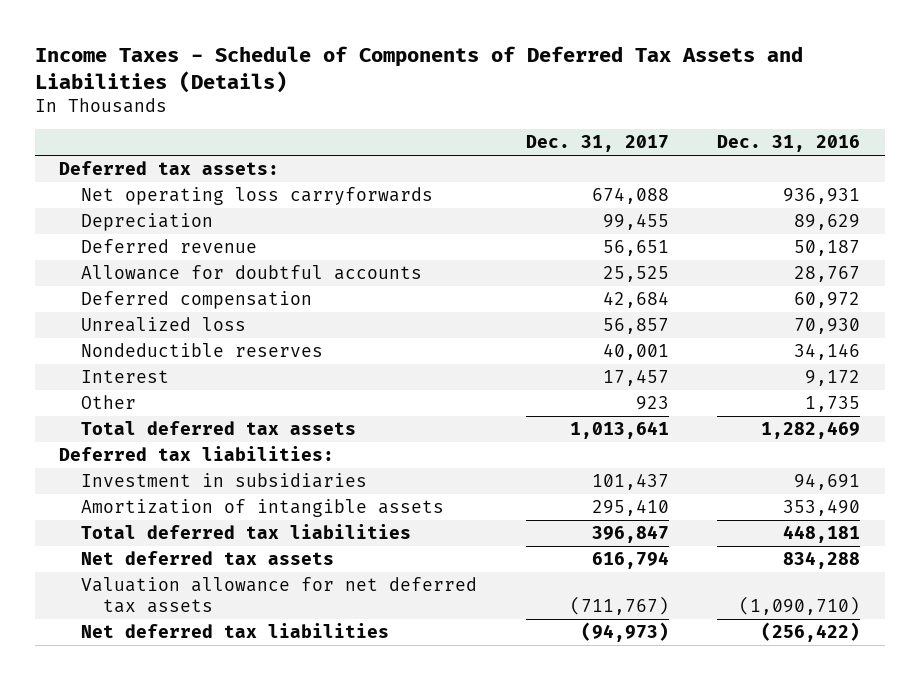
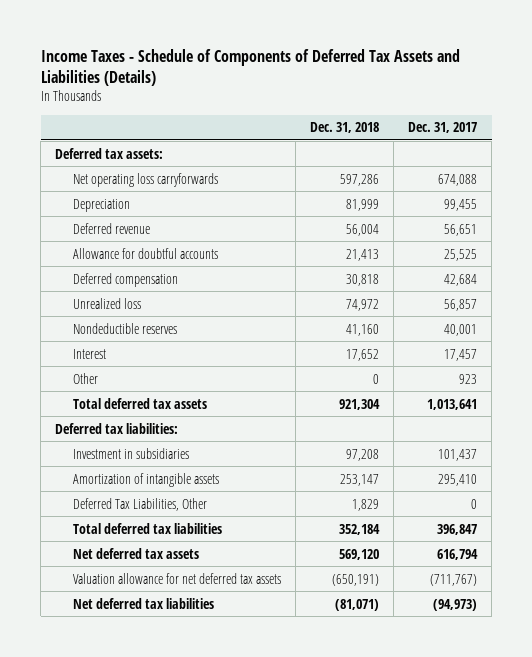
- | Dec. 31, 2017 | Dec. 31, 2016
+ | Dec. 31, 2018 | Dec. 31, 2017
+ Deferred Tax Liabilities, Other | 1,829 | 0

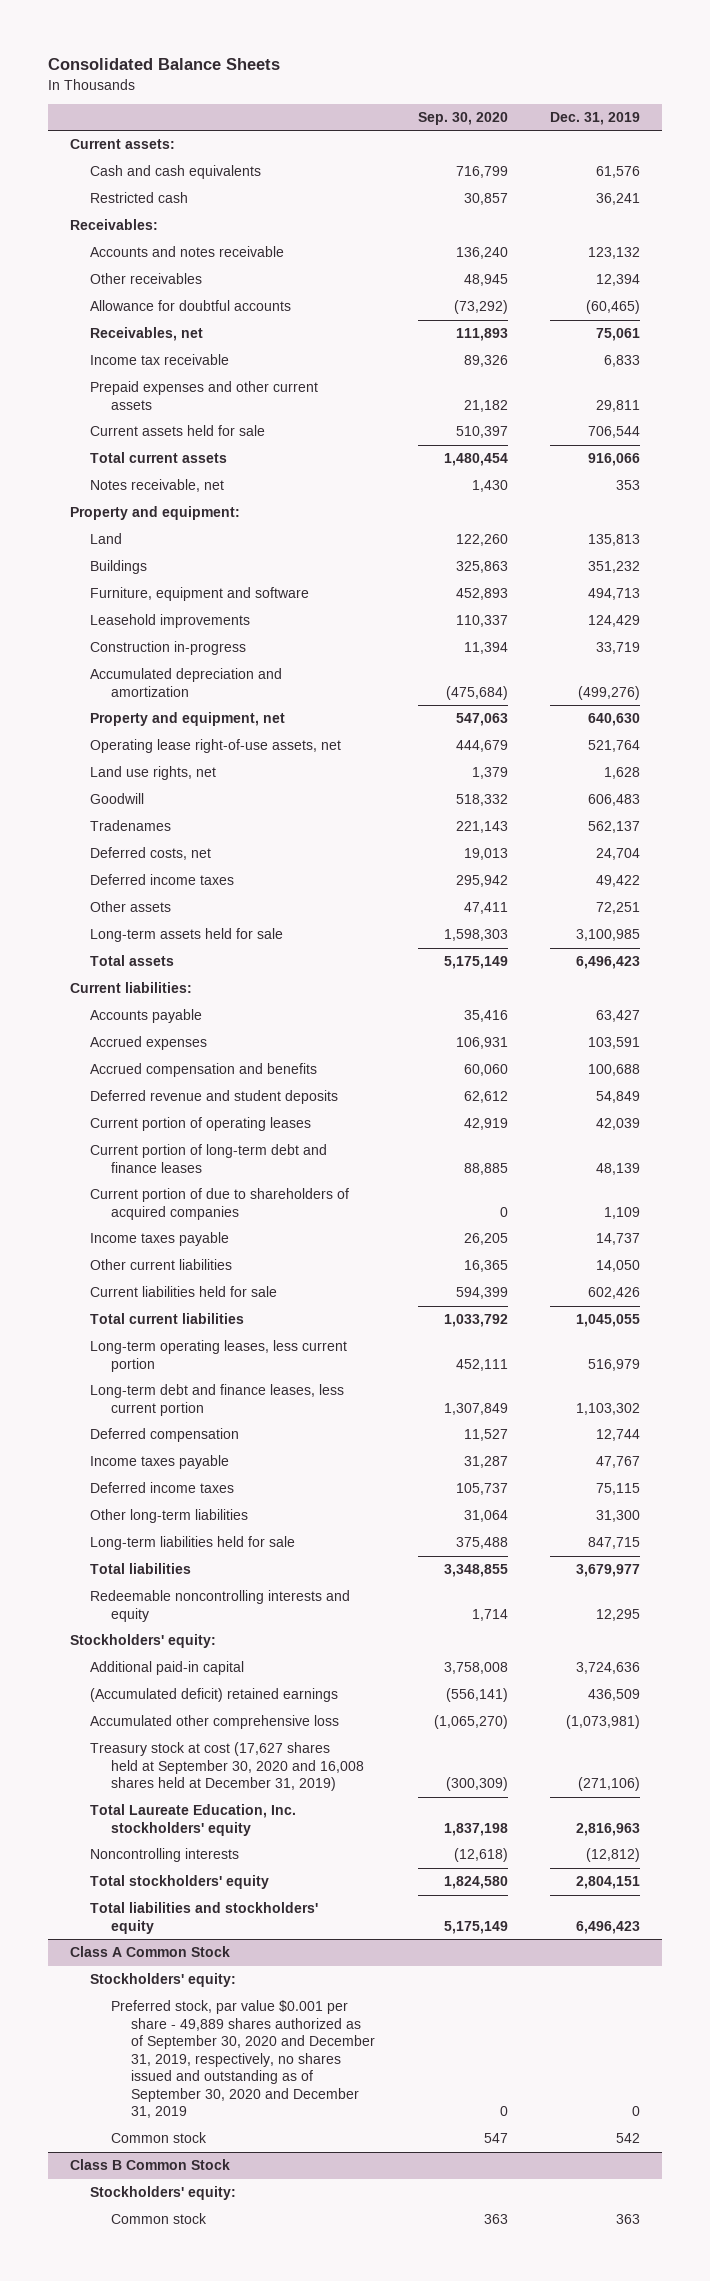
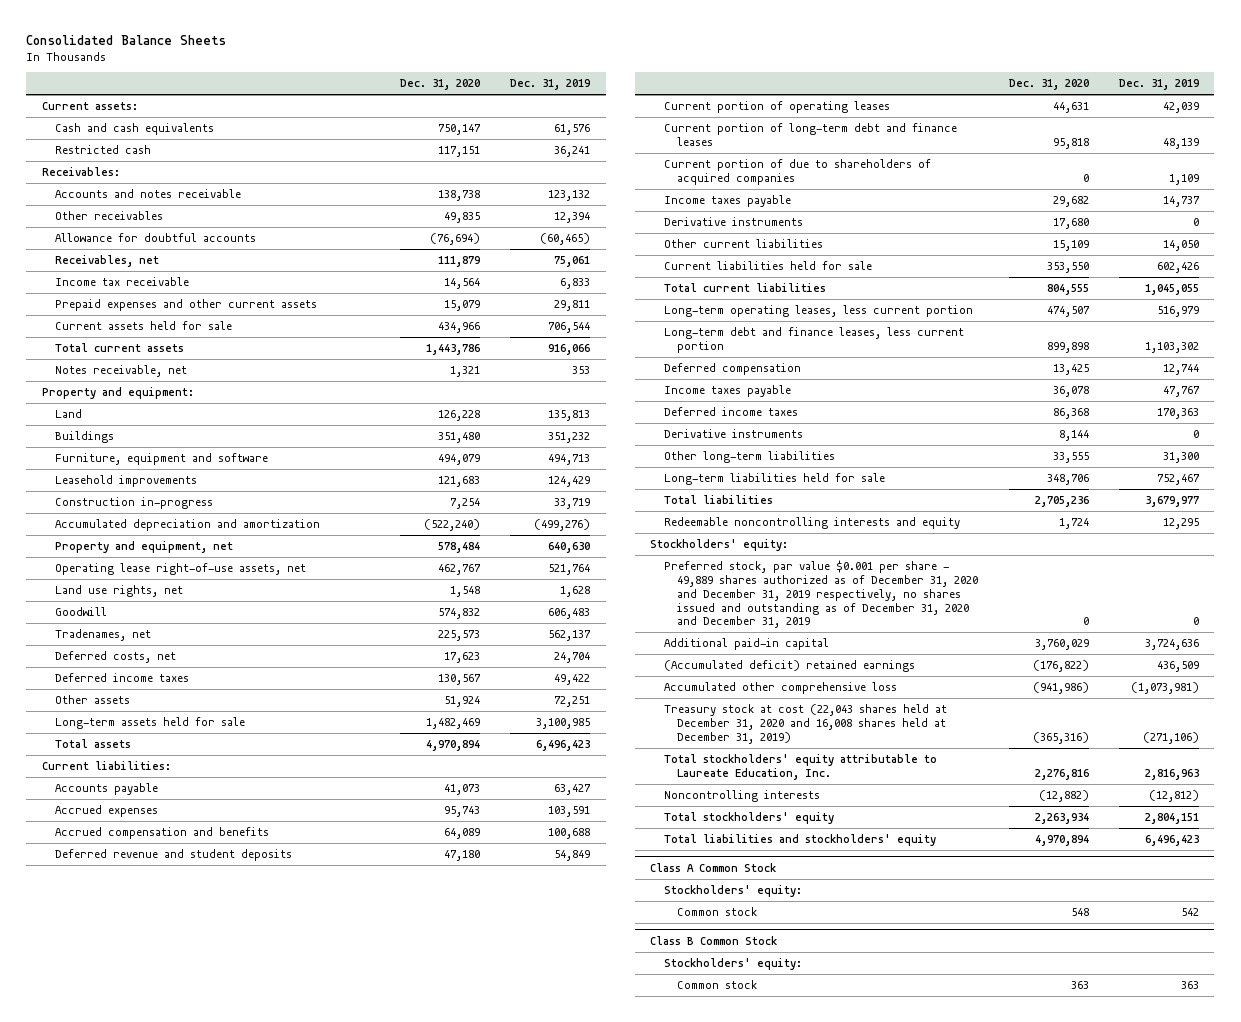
- | Sep. 30, 2020 | Dec. 31, 2019
+ | Dec. 31, 2020 | Dec. 31, 2019
- Tradenames | 221,143 | 562,137
+ Tradenames, net | 225,573 | 562,137
+ Derivative instruments | 17,680 | 0
- Deferred income taxes | 105,737 | 75,115
+ Deferred income taxes | 86,368 | 170,363
+ Derivative instruments | 8,144 | 0
- Long-term liabilities held for sale | 375,488 | 847,715
+ Long-term liabilities held for sale | 348,706 | 752,467
+ Preferred stock, par value $0.001 per share - 49,889 shares authorized as of December 31, 2020 and December 31, 2019 respectively, no shares issued and outstanding as of December 31, 2020 and December 31, 2019 | 0 | 0
- Treasury stock at cost (17,627 shares held at September 30, 2020 and 16,008 shares held at December 31, 2019) | (300,309) | (271,106)
- Total Laureate Education, Inc. stockholders' equity | 1,837,198 | 2,816,963
+ Treasury stock at cost (22,043 shares held at December 31, 2020 and 16,008 shares held at December 31, 2019) | (365,316) | (271,106)
+ Total stockholders' equity attributable to Laureate Education, Inc. | 2,276,816 | 2,816,963
@ Class A Common Stock
- Preferred stock, par value $0.001 per share - 49,889 shares authorized as of September 30, 2020 and December 31, 2019, respectively, no shares issued and outstanding as of September 30, 2020 and December 31, 2019 | 0 | 0

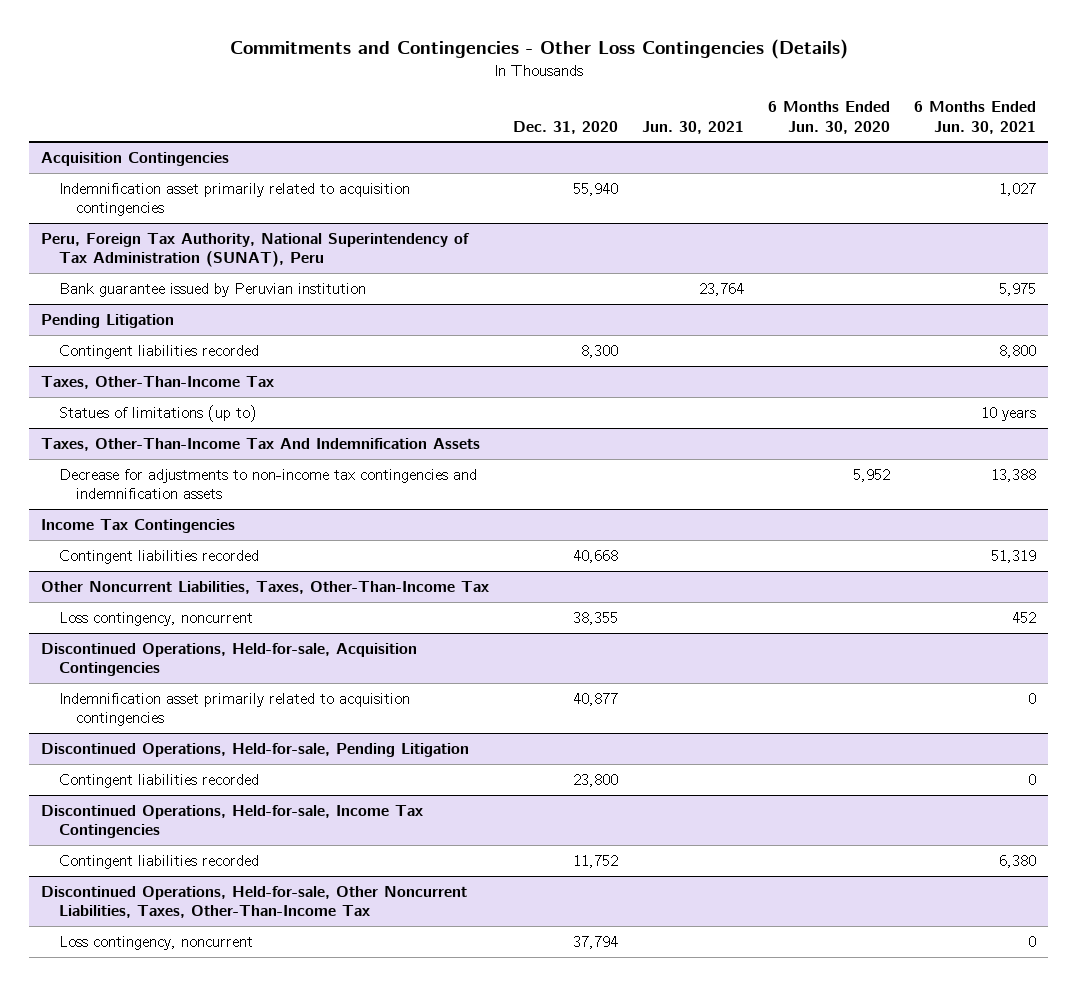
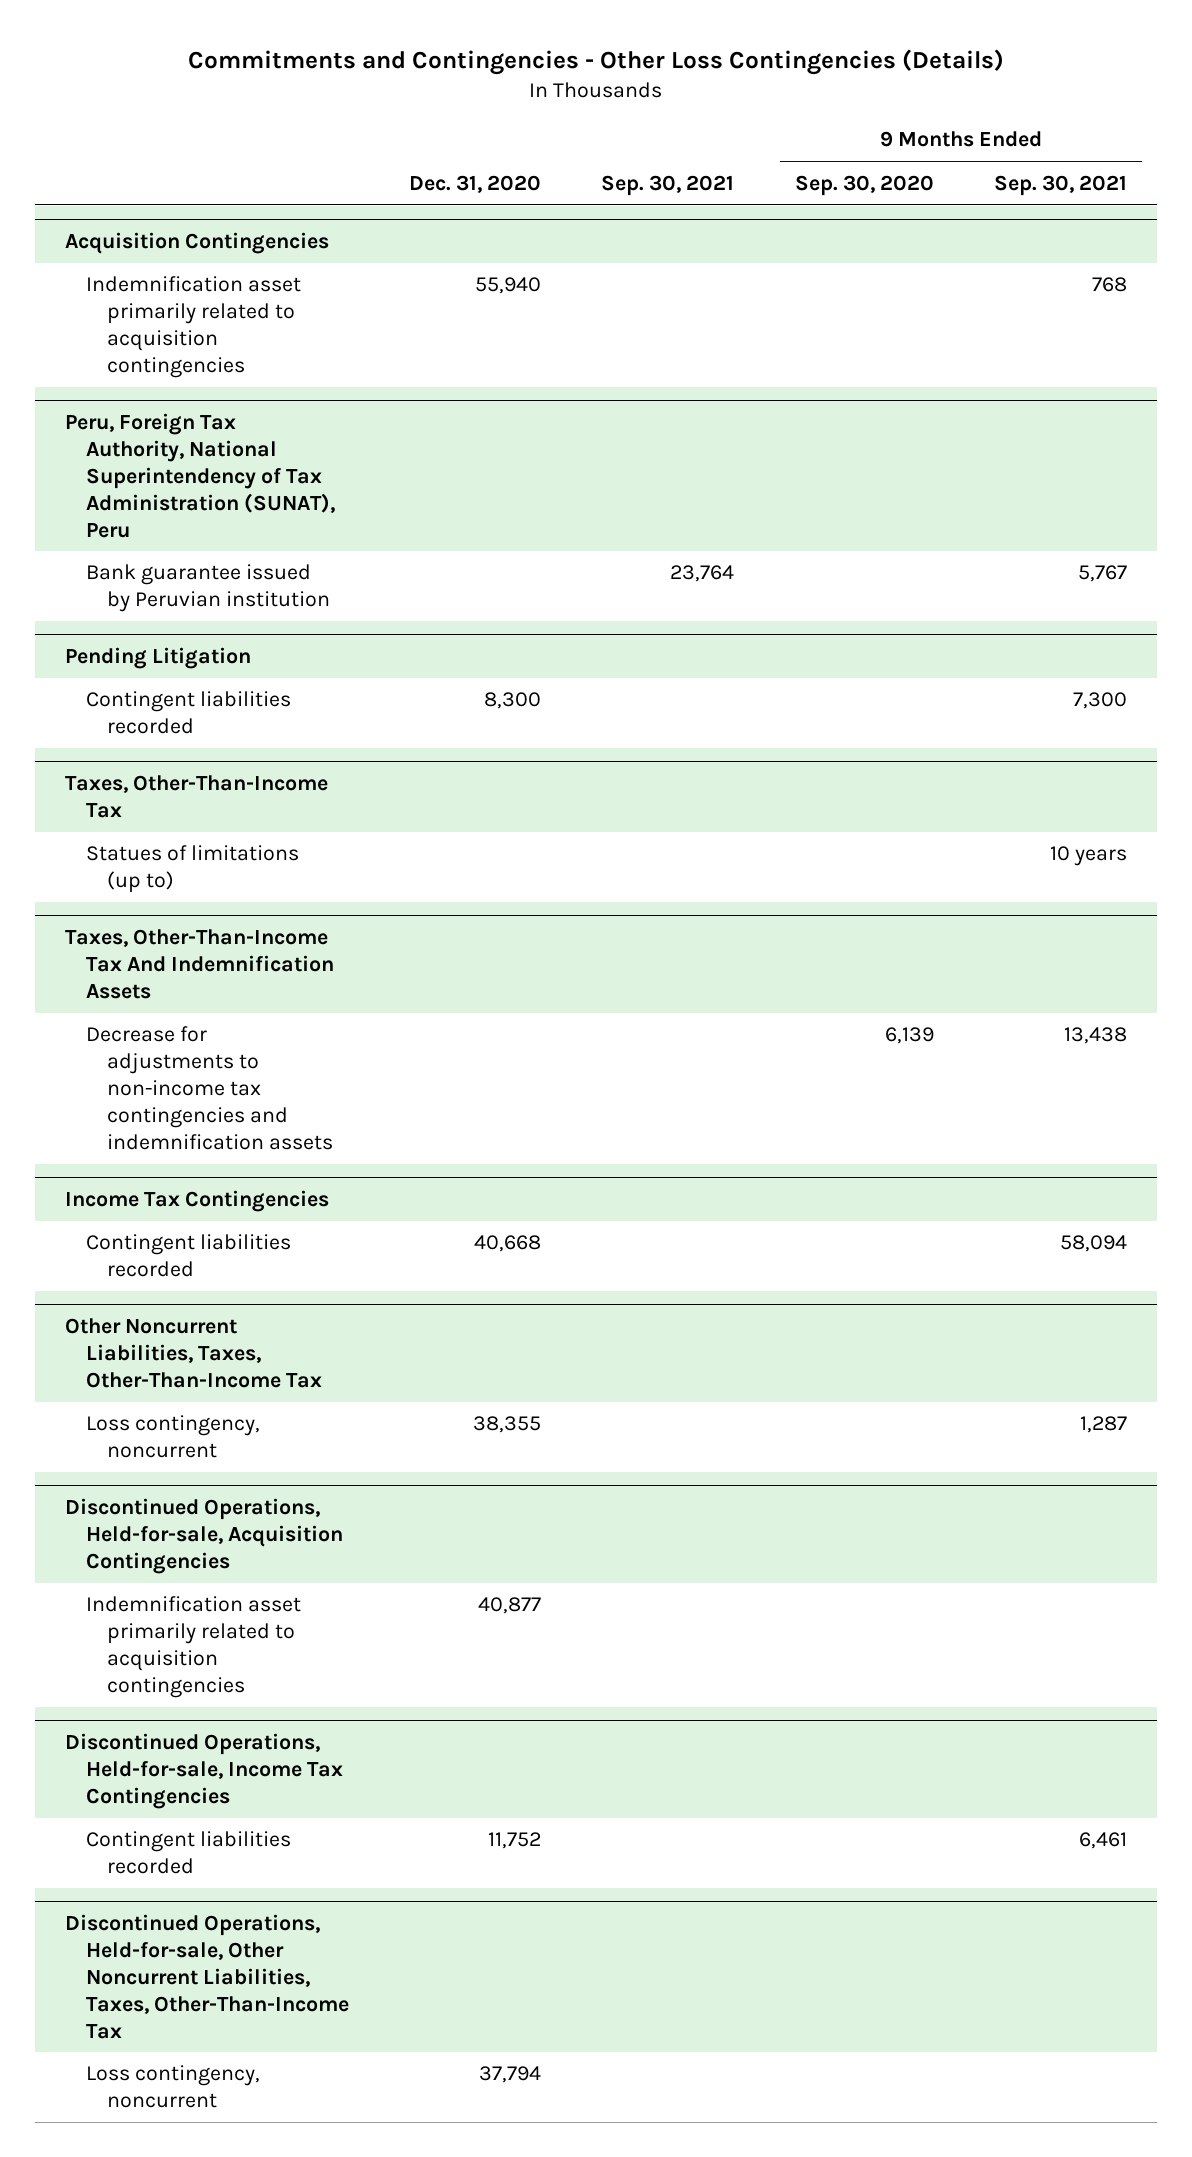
- | Dec. 31, 2020 | Jun. 30, 2021 | 6 Months Ended Jun. 30, 2020 | 6 Months Ended Jun. 30, 2021
+ | Dec. 31, 2020 | Sep. 30, 2021 | 9 Months Ended Sep. 30, 2020 | 9 Months Ended Sep. 30, 2021
- Discontinued Operations, Held-for-sale, Pending Litigation
- Contingent liabilities recorded | 23,800 | | | 0

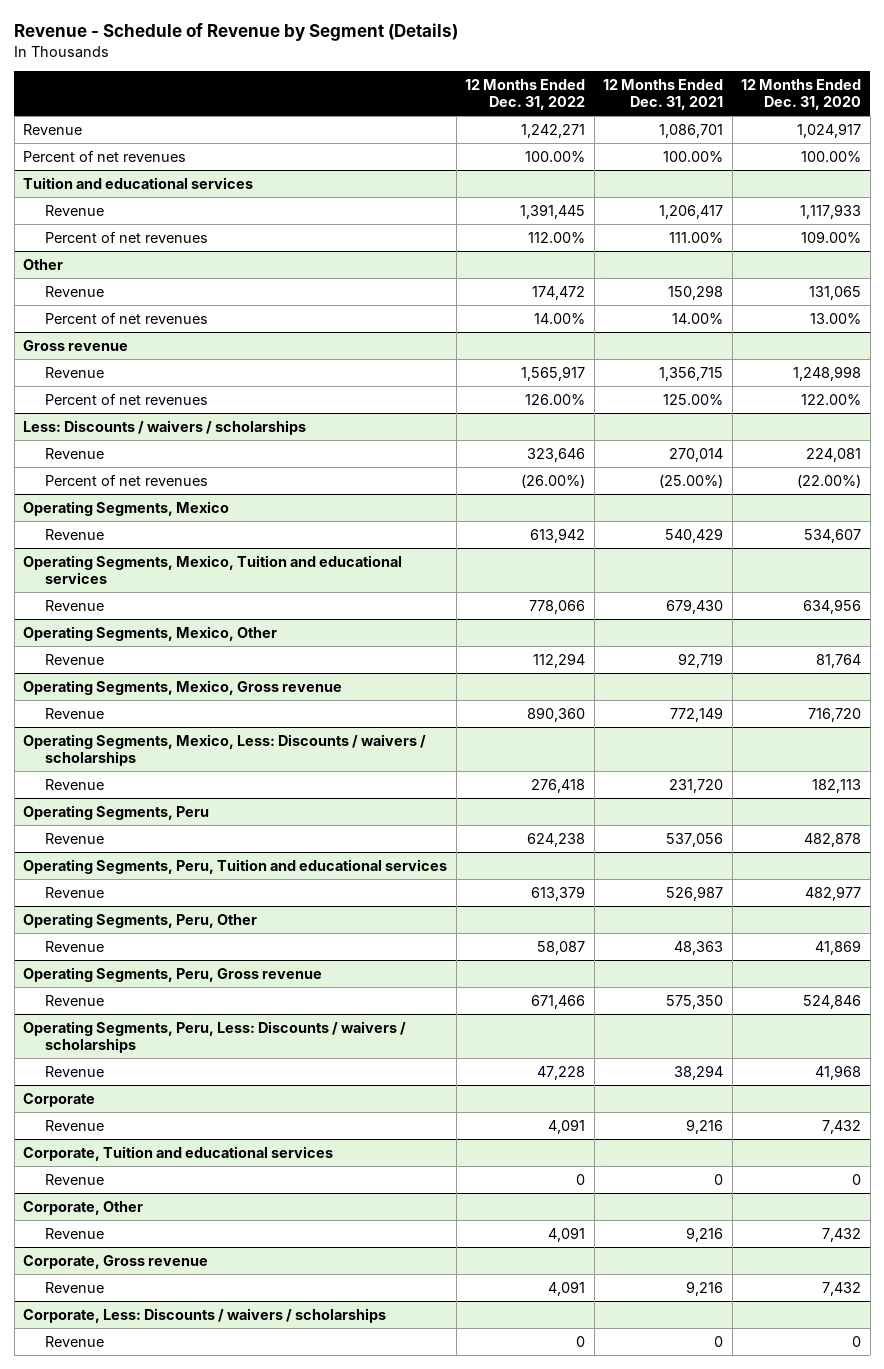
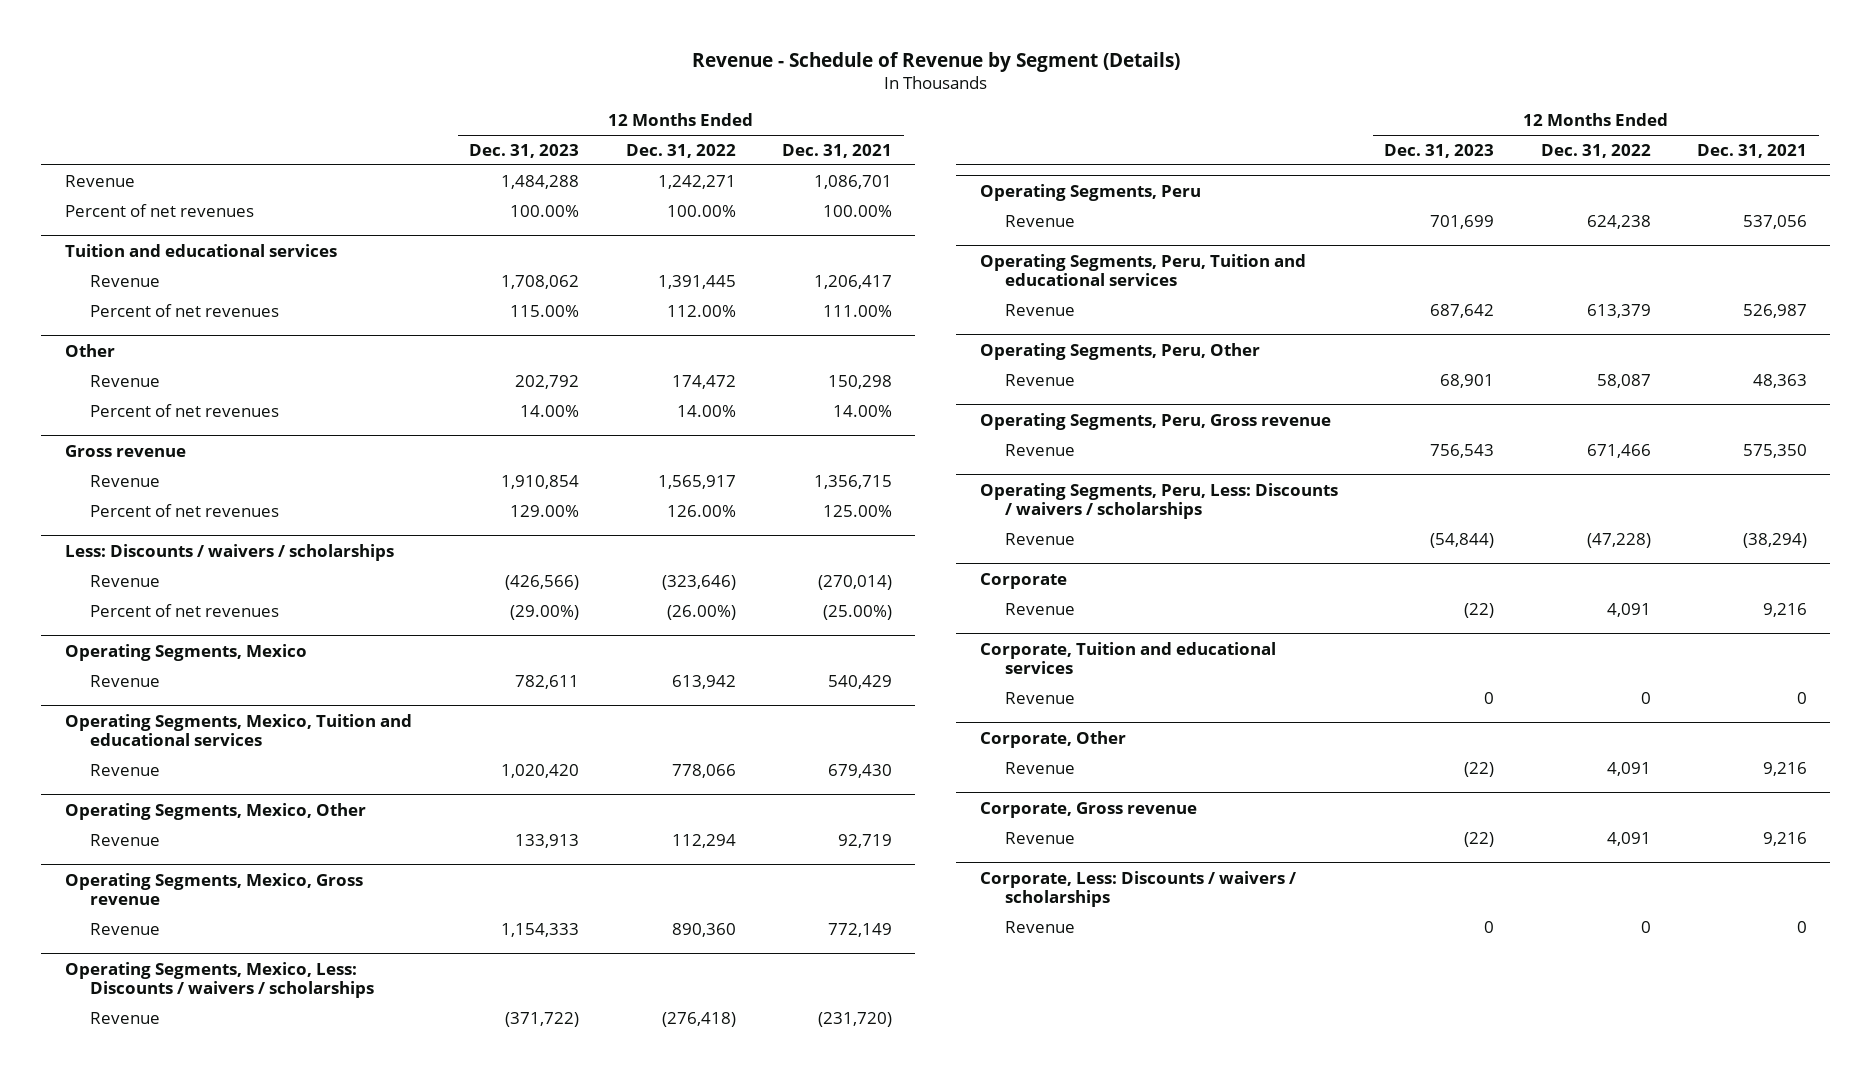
- | 12 Months Ended Dec. 31, 2022 | 12 Months Ended Dec. 31, 2021 | 12 Months Ended Dec. 31, 2020
+ | 12 Months Ended Dec. 31, 2023 | 12 Months Ended Dec. 31, 2022 | 12 Months Ended Dec. 31, 2021
@ Less: Discounts / waivers / scholarships
- Revenue | 323,646 | 270,014 | 224,081
+ Revenue | (426,566) | (323,646) | (270,014)
@ Operating Segments, Mexico, Less: Discounts / waivers / scholarships
- Revenue | 276,418 | 231,720 | 182,113
+ Revenue | (371,722) | (276,418) | (231,720)
@ Operating Segments, Peru, Less: Discounts / waivers / scholarships
- Revenue | 47,228 | 38,294 | 41,968
+ Revenue | (54,844) | (47,228) | (38,294)

